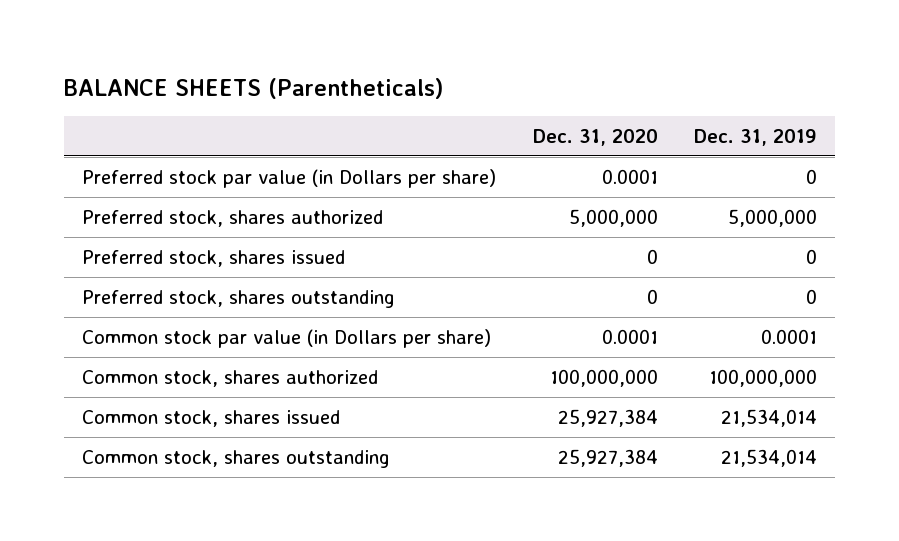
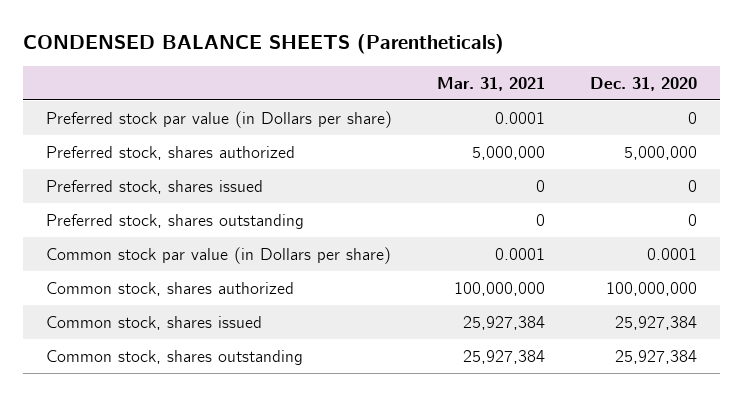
- BALANCE SHEETS (Parentheticals)
+ CONDENSED BALANCE SHEETS (Parentheticals)
- | Dec. 31, 2020 | Dec. 31, 2019
+ | Mar. 31, 2021 | Dec. 31, 2020
- Preferred stock par value (in Dollars per share) | 0.0001 | 0
+ Preferred stock par value (in Dollars per share) | 0.0001 | 0

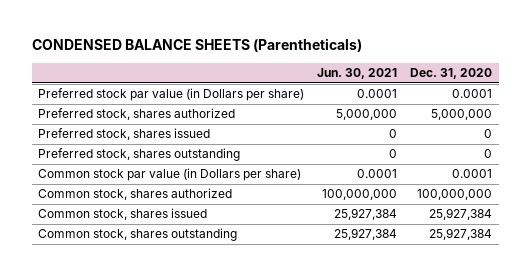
- | Mar. 31, 2021 | Dec. 31, 2020
+ | Jun. 30, 2021 | Dec. 31, 2020
- Preferred stock par value (in Dollars per share) | 0.0001 | 0
+ Preferred stock par value (in Dollars per share) | 0.0001 | 0.0001

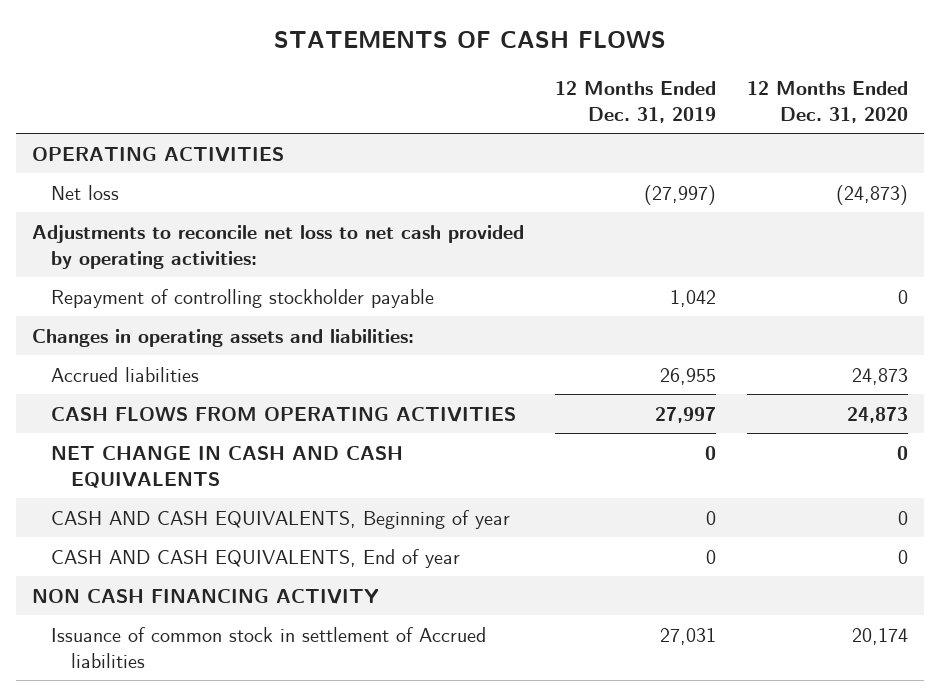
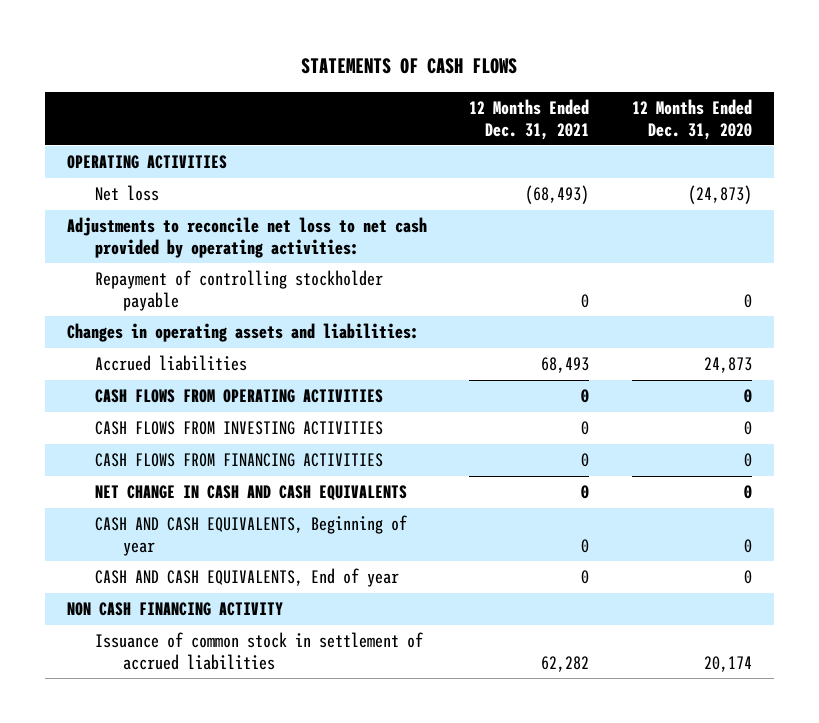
- | 12 Months Ended Dec. 31, 2019 | 12 Months Ended Dec. 31, 2020
+ | 12 Months Ended Dec. 31, 2021 | 12 Months Ended Dec. 31, 2020
- CASH FLOWS FROM OPERATING ACTIVITIES | 27,997 | 24,873
+ CASH FLOWS FROM OPERATING ACTIVITIES | 0 | 0
+ CASH FLOWS FROM INVESTING ACTIVITIES | 0 | 0
+ CASH FLOWS FROM FINANCING ACTIVITIES | 0 | 0
- Issuance of common stock in settlement of Accrued liabilities | 27,031 | 20,174
+ Issuance of common stock in settlement of accrued liabilities | 62,282 | 20,174

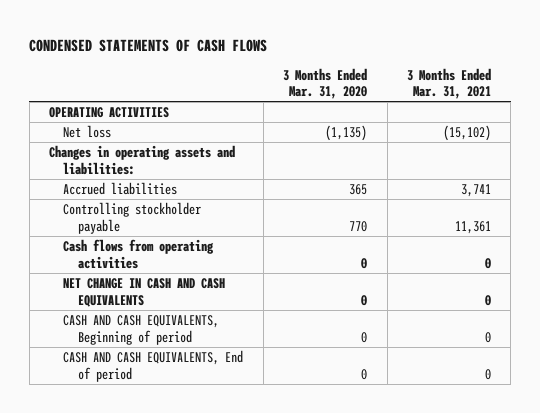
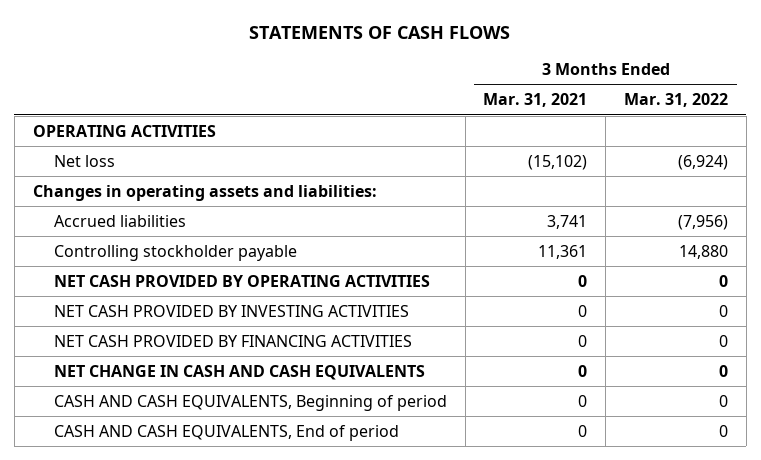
- CONDENSED STATEMENTS OF CASH FLOWS
+ STATEMENTS OF CASH FLOWS
- | 3 Months Ended Mar. 31, 2020 | 3 Months Ended Mar. 31, 2021
+ | 3 Months Ended Mar. 31, 2021 | 3 Months Ended Mar. 31, 2022
- Cash flows from operating activities | 0 | 0
+ NET CASH PROVIDED BY OPERATING ACTIVITIES | 0 | 0
+ NET CASH PROVIDED BY INVESTING ACTIVITIES | 0 | 0
+ NET CASH PROVIDED BY FINANCING ACTIVITIES | 0 | 0

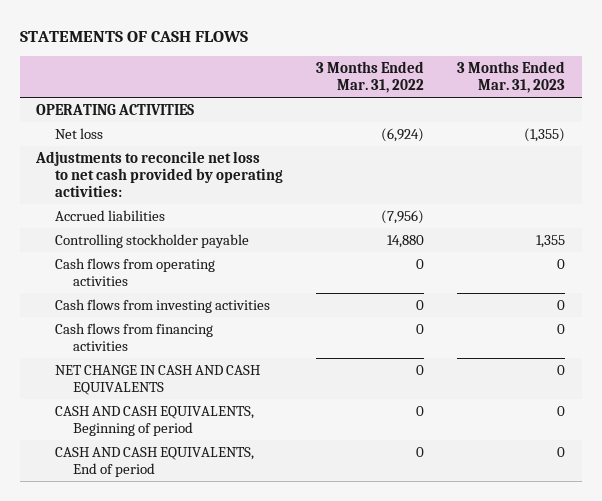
- | 3 Months Ended Mar. 31, 2021 | 3 Months Ended Mar. 31, 2022
+ | 3 Months Ended Mar. 31, 2022 | 3 Months Ended Mar. 31, 2023
- Changes in operating assets and liabilities:
+ Adjustments to reconcile net loss to net cash provided by operating activities:
- NET CASH PROVIDED BY OPERATING ACTIVITIES | 0 | 0
- NET CASH PROVIDED BY INVESTING ACTIVITIES | 0 | 0
- NET CASH PROVIDED BY FINANCING ACTIVITIES | 0 | 0
+ Cash flows from operating activities | 0 | 0
+ Cash flows from investing activities | 0 | 0
+ Cash flows from financing activities | 0 | 0

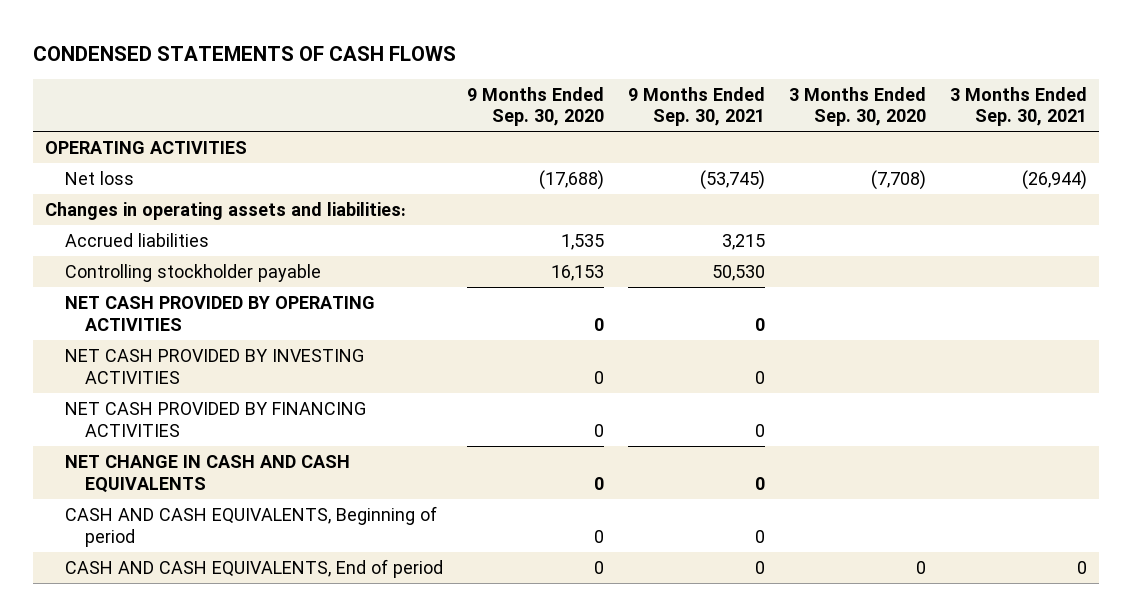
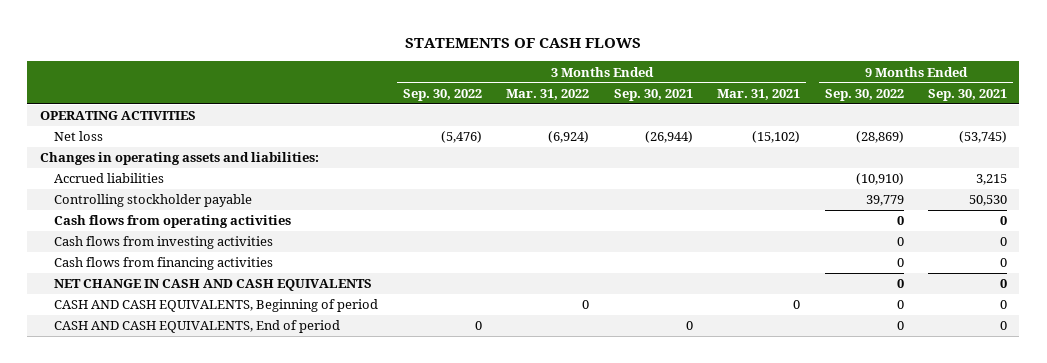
- CONDENSED STATEMENTS OF CASH FLOWS
+ STATEMENTS OF CASH FLOWS
- | 9 Months Ended Sep. 30, 2020 | 9 Months Ended Sep. 30, 2021 | 3 Months Ended Sep. 30, 2020 | 3 Months Ended Sep. 30, 2021
+ | 3 Months Ended Sep. 30, 2022 | 3 Months Ended Mar. 31, 2022 | 3 Months Ended Sep. 30, 2021 | 3 Months Ended Mar. 31, 2021 | 9 Months Ended Sep. 30, 2022 | 9 Months Ended Sep. 30, 2021
- NET CASH PROVIDED BY OPERATING ACTIVITIES | 0 | 0 | |
- NET CASH PROVIDED BY INVESTING ACTIVITIES | 0 | 0 | |
- NET CASH PROVIDED BY FINANCING ACTIVITIES | 0 | 0 | |
+ Cash flows from operating activities | | | | | 0 | 0
+ Cash flows from investing activities | | | | | 0 | 0
+ Cash flows from financing activities | | | | | 0 | 0

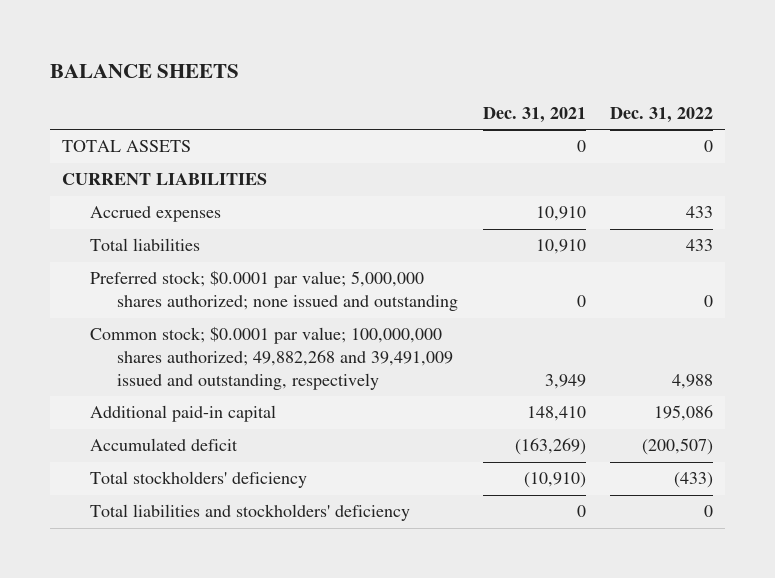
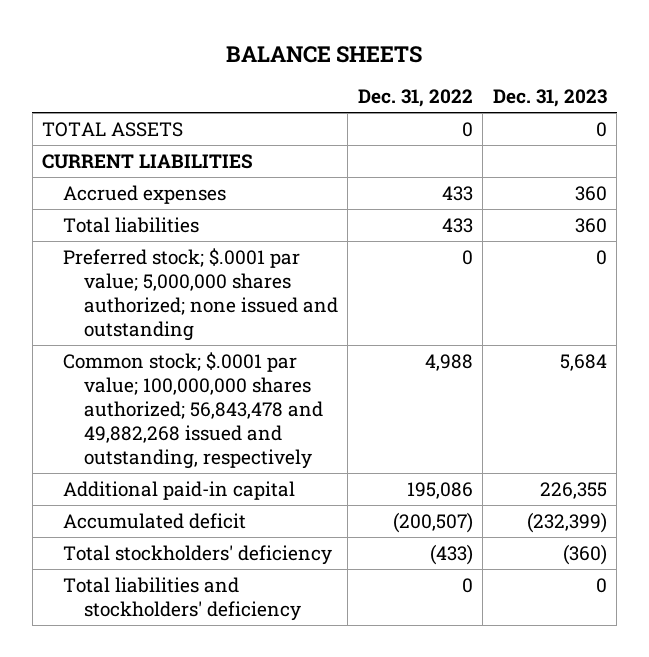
- | Dec. 31, 2021 | Dec. 31, 2022
+ | Dec. 31, 2022 | Dec. 31, 2023
- Preferred stock; $0.0001 par value; 5,000,000 shares authorized; none issued and outstanding | 0 | 0
- Common stock; $0.0001 par value; 100,000,000 shares authorized; 49,882,268 and 39,491,009 issued and outstanding, respectively | 3,949 | 4,988
+ Preferred stock; $.0001 par value; 5,000,000 shares authorized; none issued and outstanding | 0 | 0
+ Common stock; $.0001 par value; 100,000,000 shares authorized; 56,843,478 and 49,882,268 issued and outstanding, respectively | 4,988 | 5,684

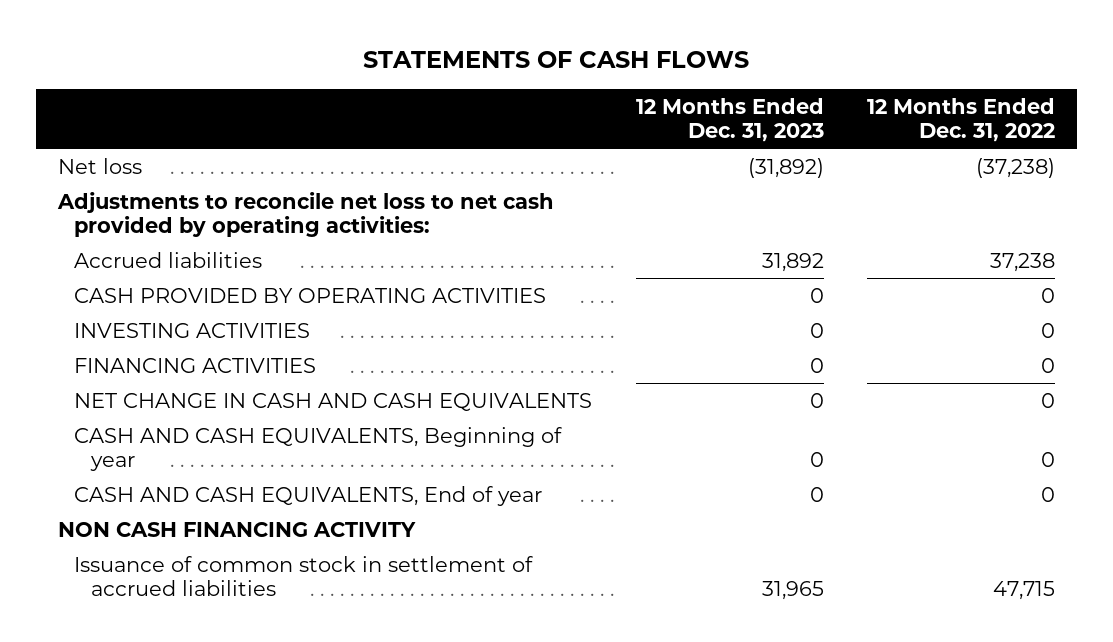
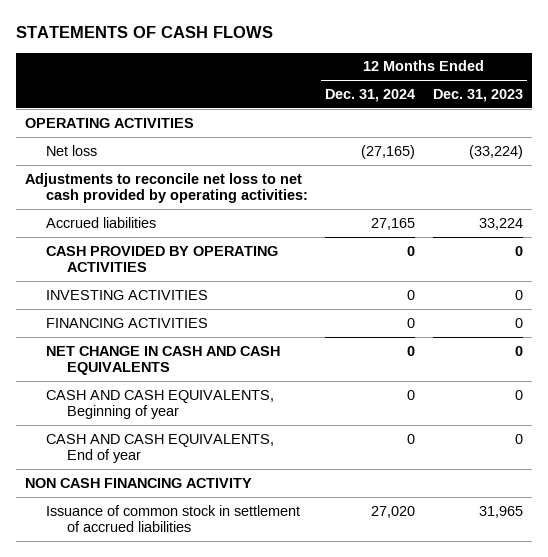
- | 12 Months Ended Dec. 31, 2023 | 12 Months Ended Dec. 31, 2022
+ | 12 Months Ended Dec. 31, 2024 | 12 Months Ended Dec. 31, 2023
- Net loss | (31,892) | (37,238)
+ OPERATING ACTIVITIES
+ Net loss | (27,165) | (33,224)
- Accrued liabilities | 31,892 | 37,238
+ Accrued liabilities | 27,165 | 33,224

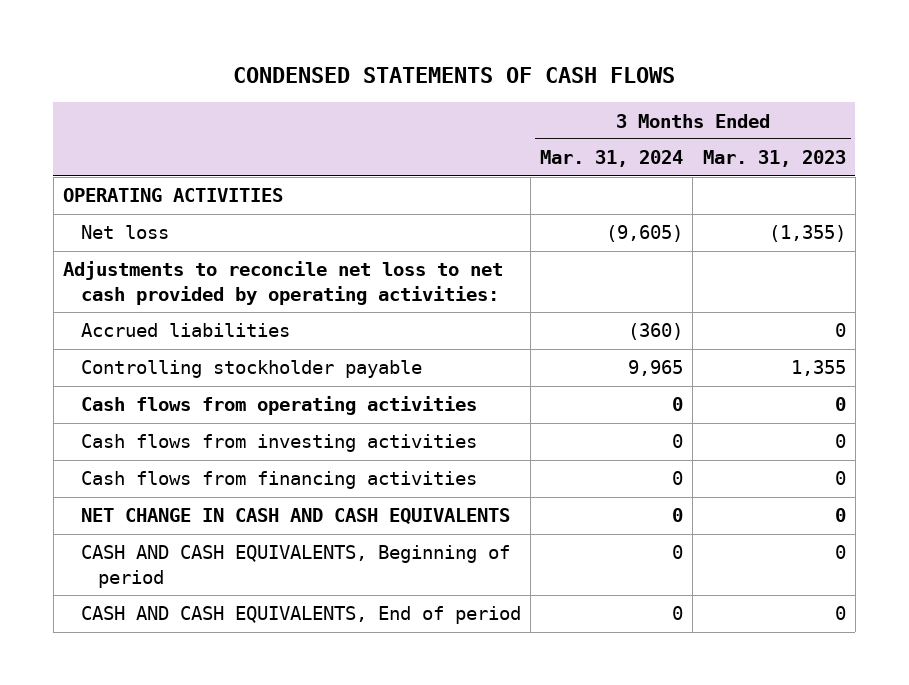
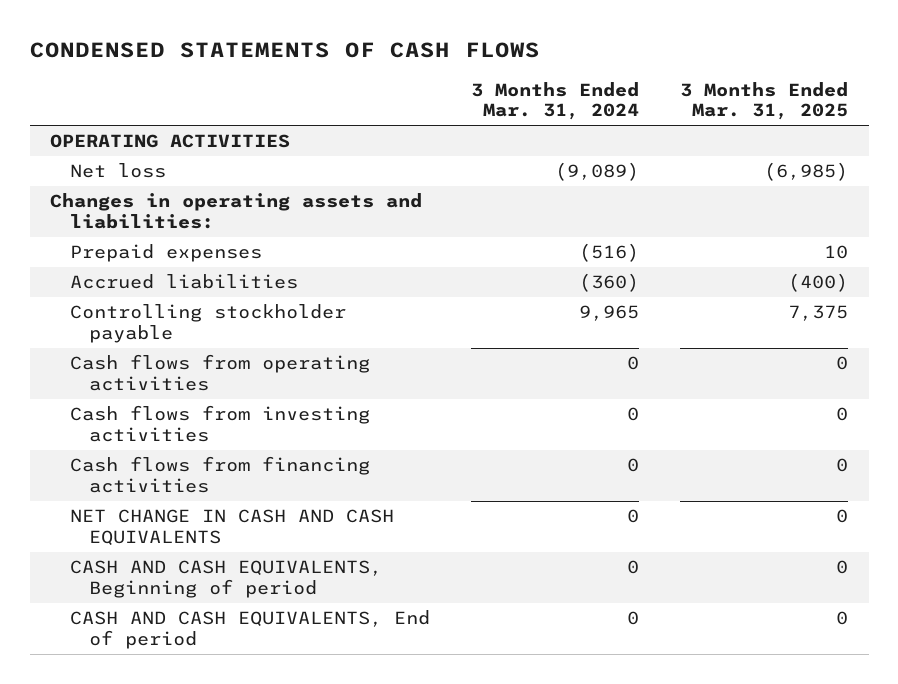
- | 3 Months Ended Mar. 31, 2024 | 3 Months Ended Mar. 31, 2023
+ | 3 Months Ended Mar. 31, 2024 | 3 Months Ended Mar. 31, 2025
- Net loss | (9,605) | (1,355)
- Adjustments to reconcile net loss to net cash provided by operating activities:
+ Net loss | (9,089) | (6,985)
+ Changes in operating assets and liabilities:
+ Prepaid expenses | (516) | 10

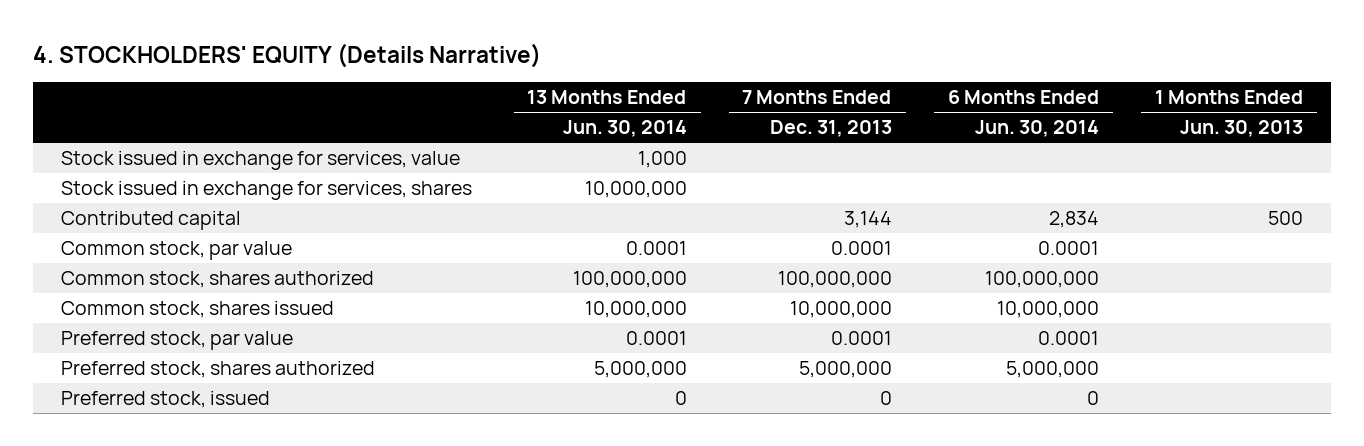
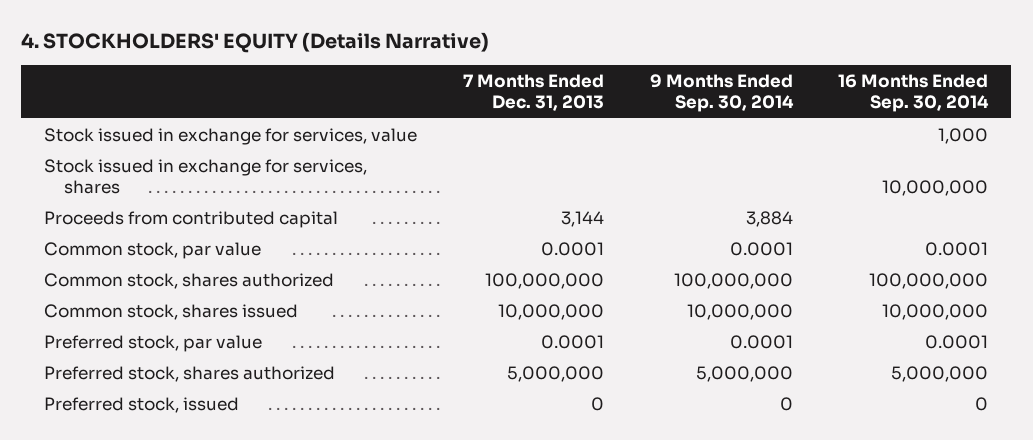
- | 13 Months Ended Jun. 30, 2014 | 7 Months Ended Dec. 31, 2013 | 6 Months Ended Jun. 30, 2014 | 1 Months Ended Jun. 30, 2013
+ | 7 Months Ended Dec. 31, 2013 | 9 Months Ended Sep. 30, 2014 | 16 Months Ended Sep. 30, 2014
- Contributed capital | | 3,144 | 2,834 | 500
+ Proceeds from contributed capital | 3,144 | 3,884 |

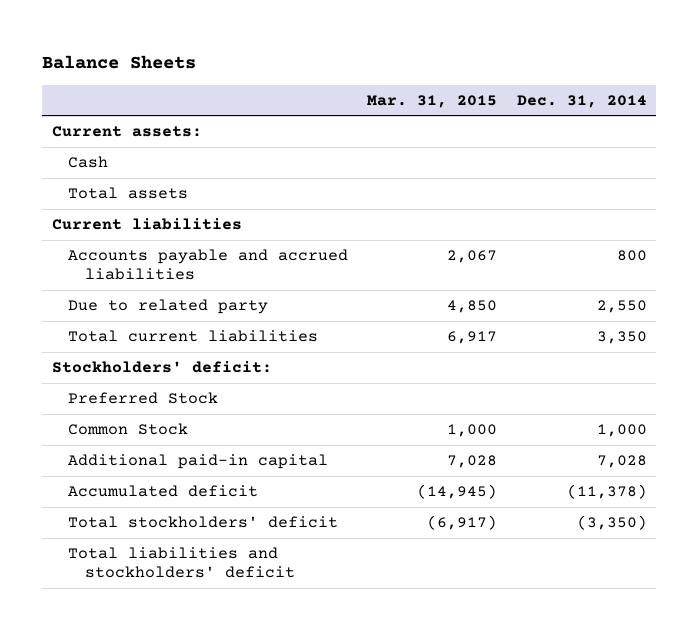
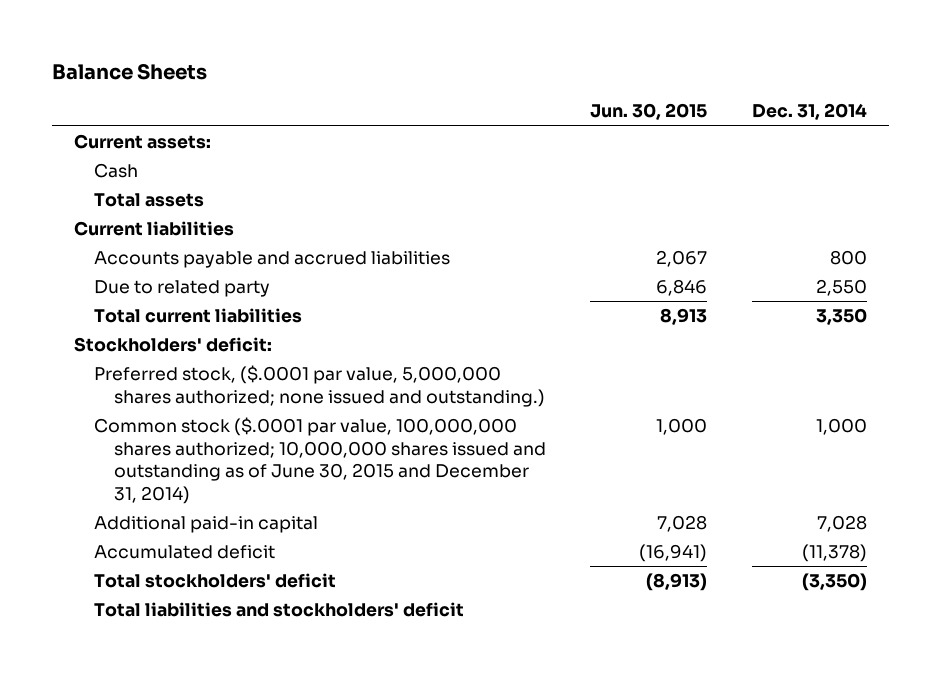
- | Mar. 31, 2015 | Dec. 31, 2014
+ | Jun. 30, 2015 | Dec. 31, 2014
- Preferred Stock
- Common Stock | 1,000 | 1,000
+ Preferred stock, ($.0001 par value, 5,000,000 shares authorized; none issued and outstanding.)
+ Common stock ($.0001 par value, 100,000,000 shares authorized; 10,000,000 shares issued and outstanding as of June 30, 2015 and December 31, 2014) | 1,000 | 1,000

